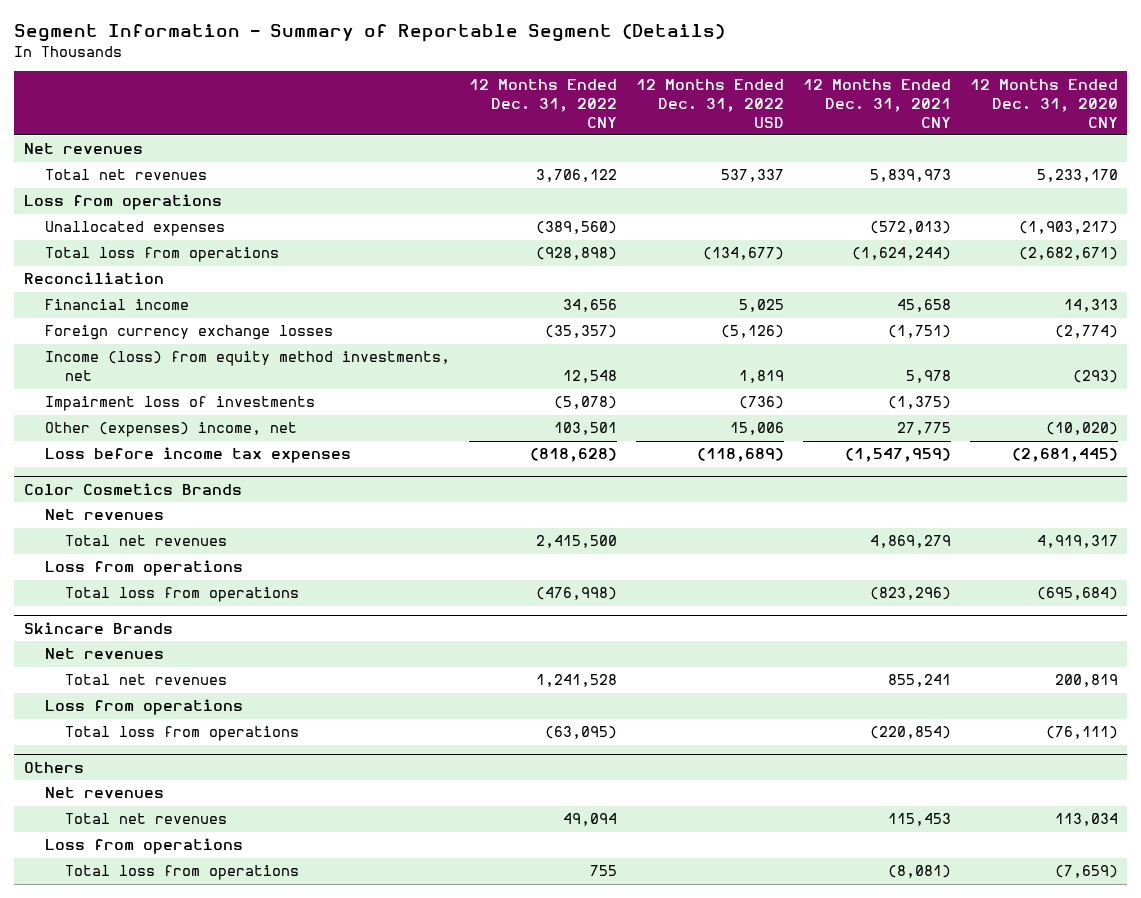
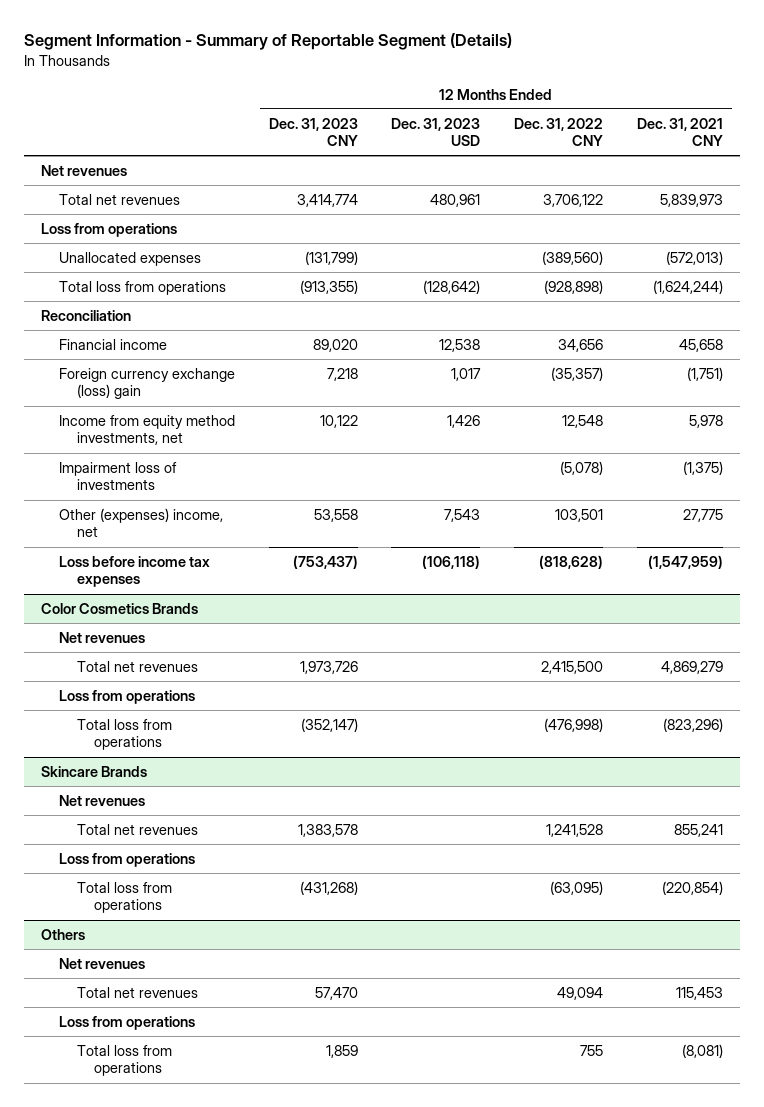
- | 12 Months Ended Dec. 31, 2022 CNY | 12 Months Ended Dec. 31, 2022 USD | 12 Months Ended Dec. 31, 2021 CNY | 12 Months Ended Dec. 31, 2020 CNY
+ | 12 Months Ended Dec. 31, 2023 CNY | 12 Months Ended Dec. 31, 2023 USD | 12 Months Ended Dec. 31, 2022 CNY | 12 Months Ended Dec. 31, 2021 CNY
- Foreign currency exchange losses | (35,357) | (5,126) | (1,751) | (2,774)
- Income (loss) from equity method investments, net | 12,548 | 1,819 | 5,978 | (293)
+ Foreign currency exchange (loss) gain | 7,218 | 1,017 | (35,357) | (1,751)
+ Income from equity method investments, net | 10,122 | 1,426 | 12,548 | 5,978

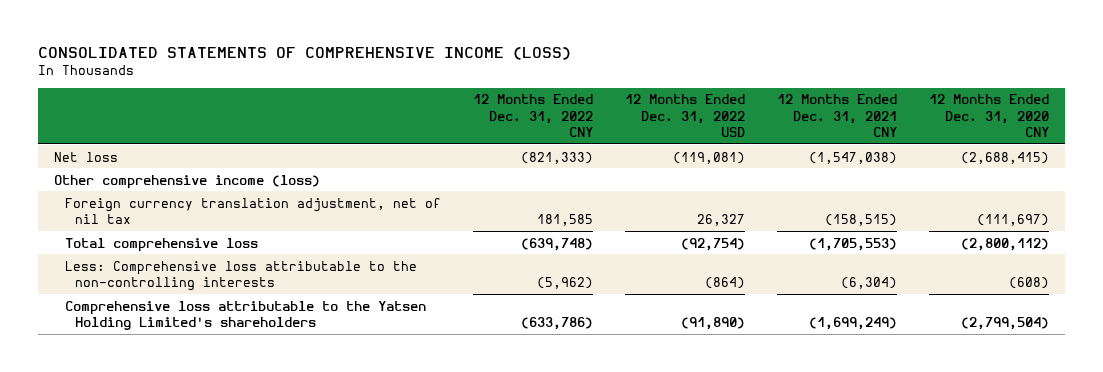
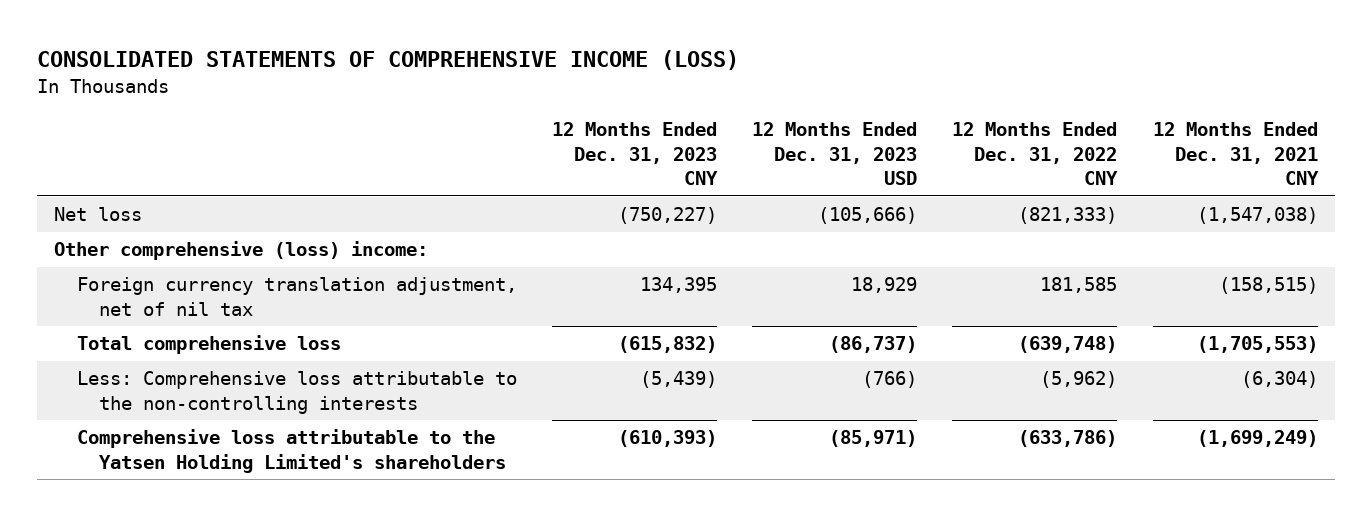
- | 12 Months Ended Dec. 31, 2022 CNY | 12 Months Ended Dec. 31, 2022 USD | 12 Months Ended Dec. 31, 2021 CNY | 12 Months Ended Dec. 31, 2020 CNY
+ | 12 Months Ended Dec. 31, 2023 CNY | 12 Months Ended Dec. 31, 2023 USD | 12 Months Ended Dec. 31, 2022 CNY | 12 Months Ended Dec. 31, 2021 CNY
- Other comprehensive income (loss)
+ Other comprehensive (loss) income:

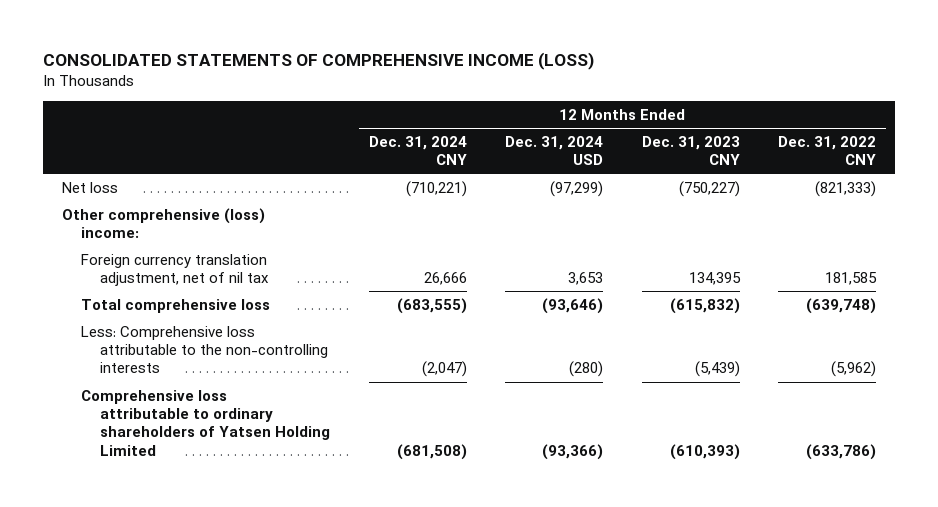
- | 12 Months Ended Dec. 31, 2023 CNY | 12 Months Ended Dec. 31, 2023 USD | 12 Months Ended Dec. 31, 2022 CNY | 12 Months Ended Dec. 31, 2021 CNY
+ | 12 Months Ended Dec. 31, 2024 CNY | 12 Months Ended Dec. 31, 2024 USD | 12 Months Ended Dec. 31, 2023 CNY | 12 Months Ended Dec. 31, 2022 CNY
- Comprehensive loss attributable to the Yatsen Holding Limited's shareholders | (610,393) | (85,971) | (633,786) | (1,699,249)
+ Comprehensive loss attributable to ordinary shareholders of Yatsen Holding Limited | (681,508) | (93,366) | (610,393) | (633,786)

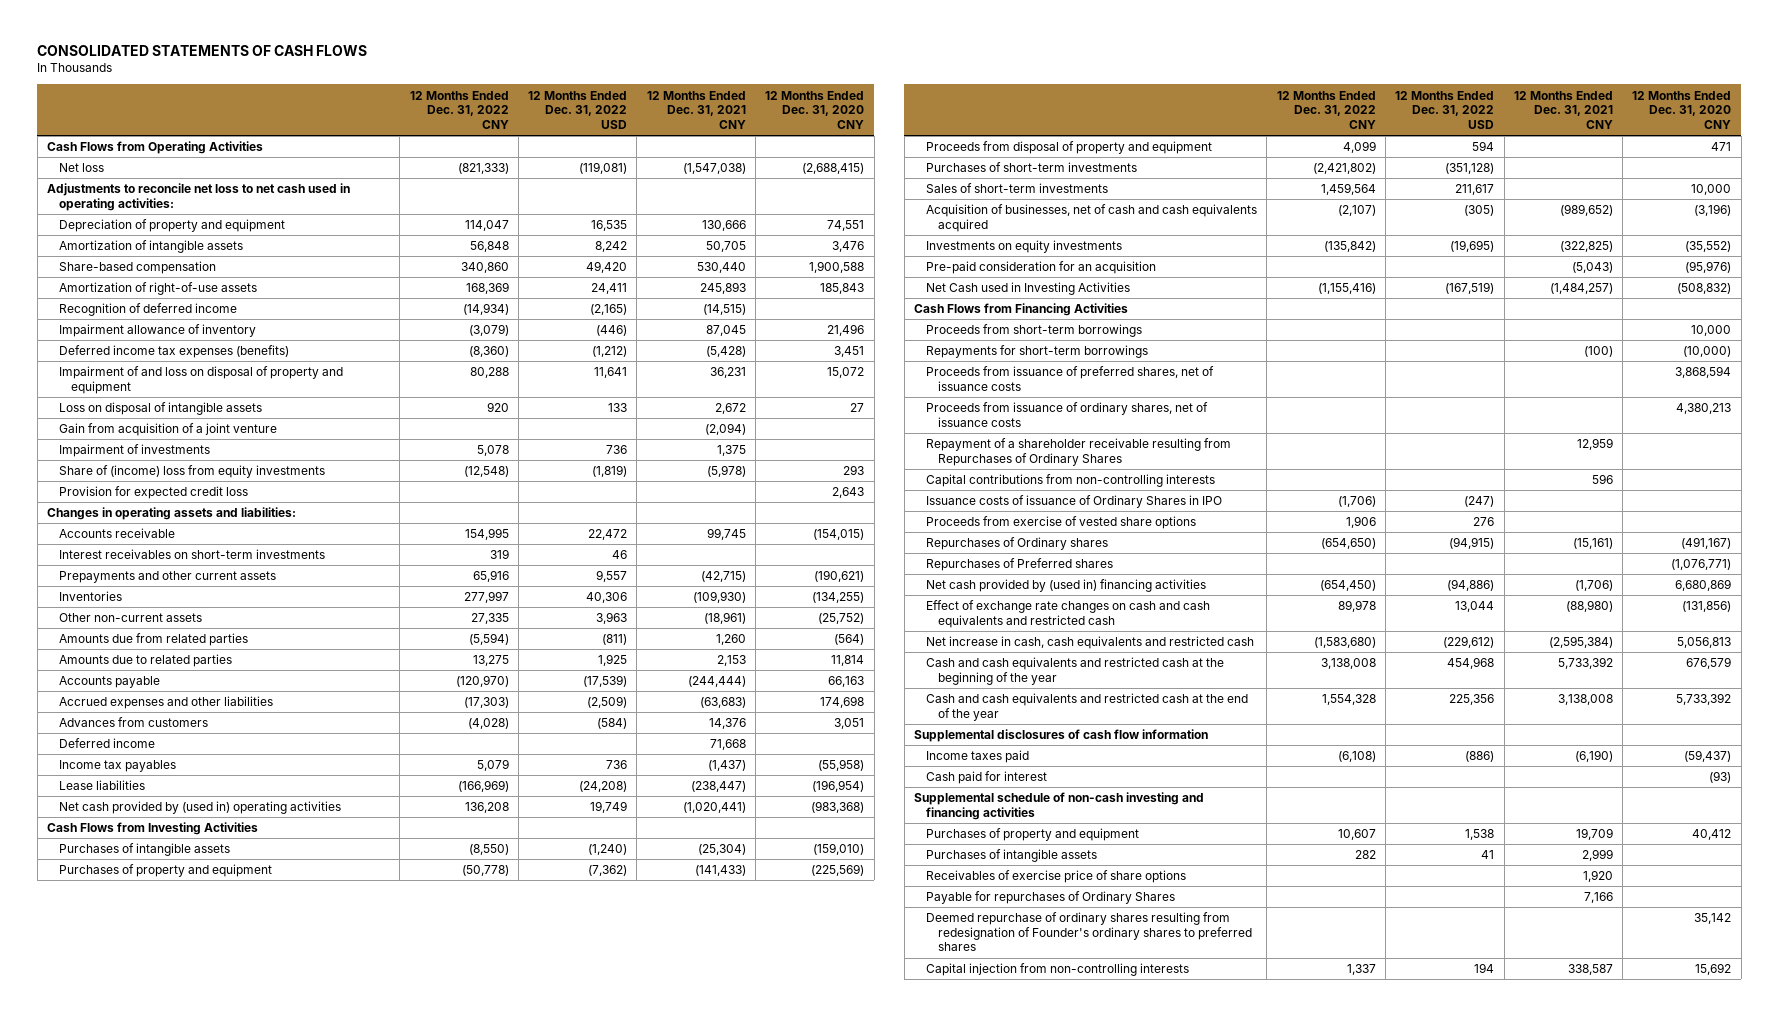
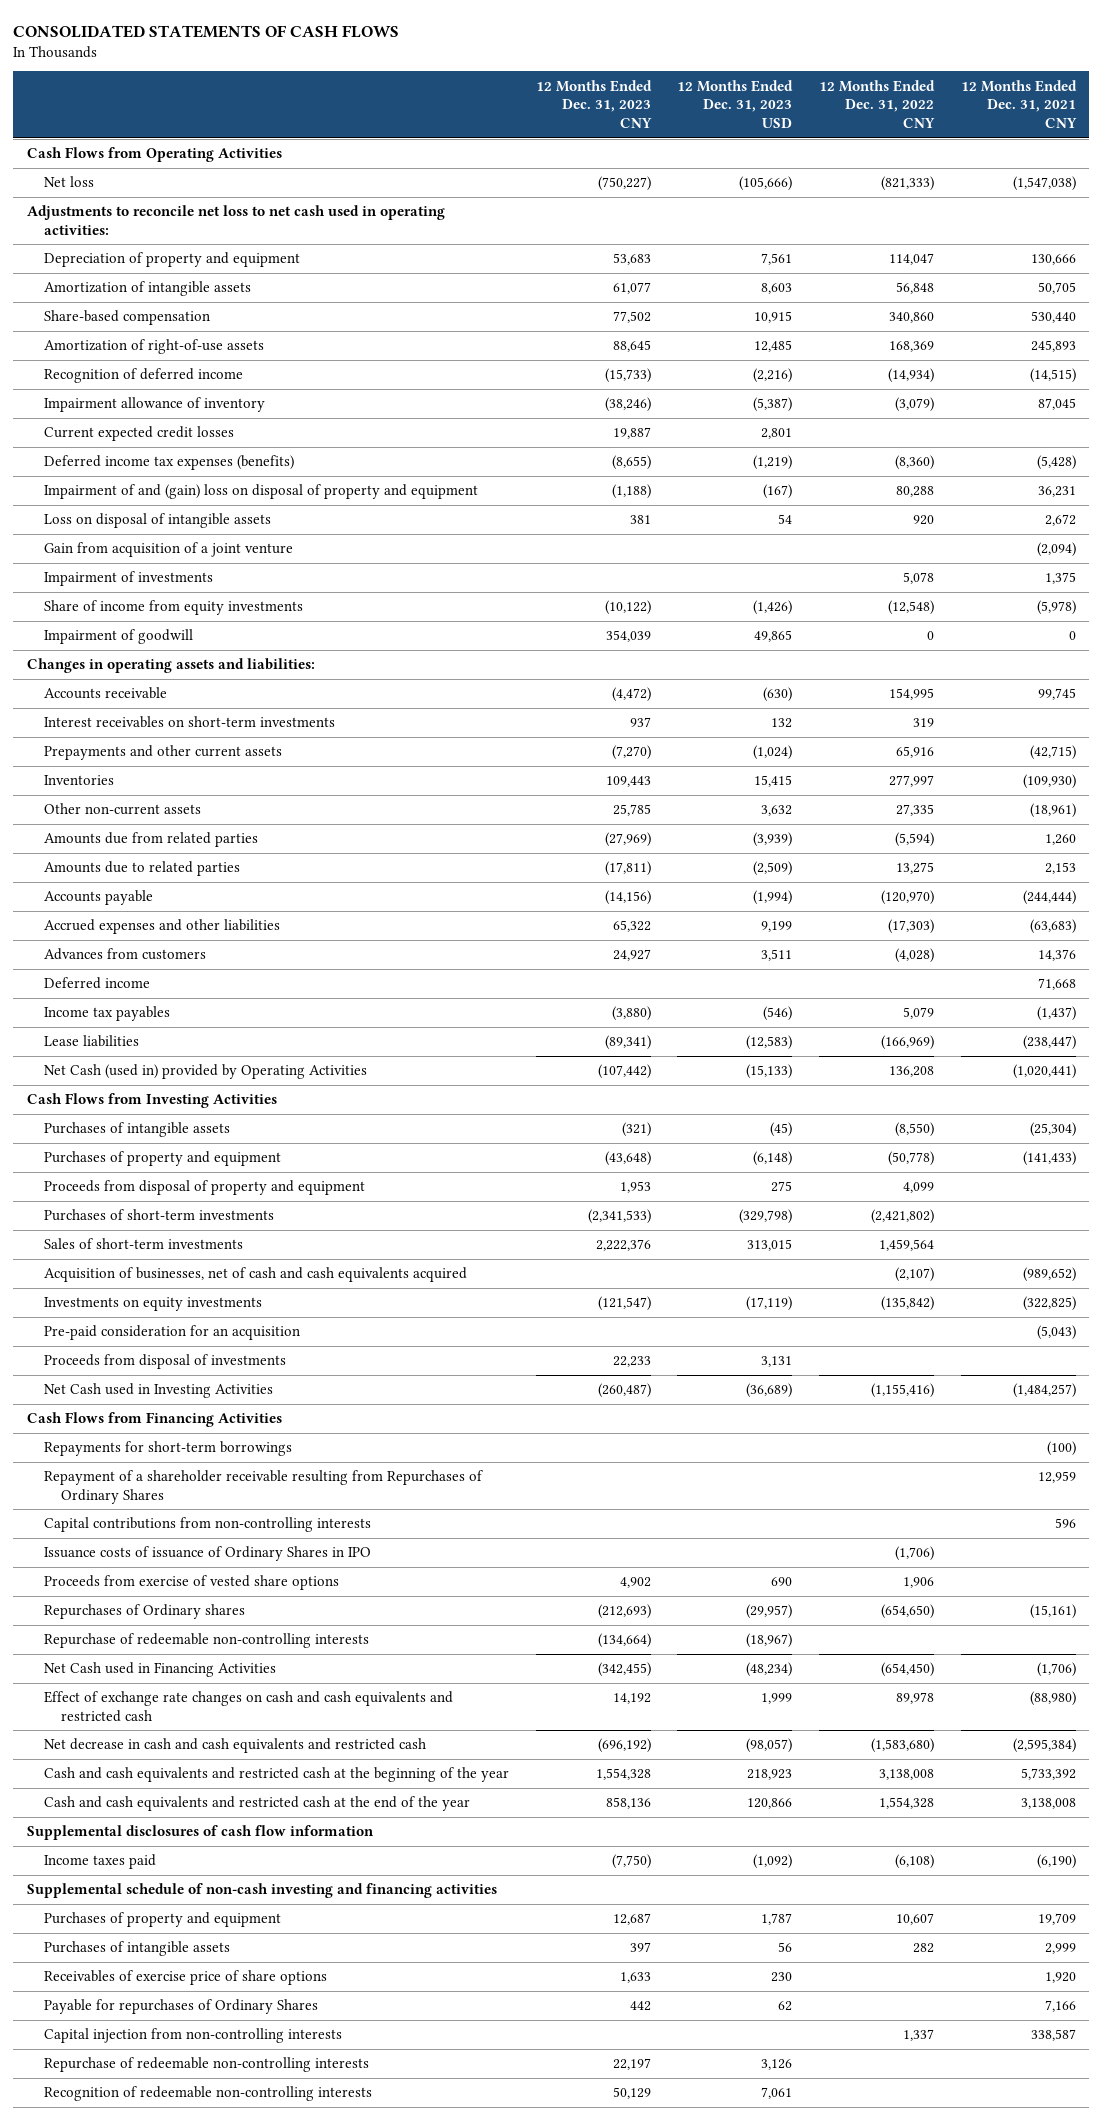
- | 12 Months Ended Dec. 31, 2022 CNY | 12 Months Ended Dec. 31, 2022 USD | 12 Months Ended Dec. 31, 2021 CNY | 12 Months Ended Dec. 31, 2020 CNY
+ | 12 Months Ended Dec. 31, 2023 CNY | 12 Months Ended Dec. 31, 2023 USD | 12 Months Ended Dec. 31, 2022 CNY | 12 Months Ended Dec. 31, 2021 CNY
+ Current expected credit losses | 19,887 | 2,801 | |
- Impairment of and loss on disposal of property and equipment | 80,288 | 11,641 | 36,231 | 15,072
+ Impairment of and (gain) loss on disposal of property and equipment | (1,188) | (167) | 80,288 | 36,231
- Share of (income) loss from equity investments | (12,548) | (1,819) | (5,978) | 293
- Provision for expected credit loss | | | | 2,643
+ Share of income from equity investments | (10,122) | (1,426) | (12,548) | (5,978)
+ Impairment of goodwill | 354,039 | 49,865 | 0 | 0
- Net cash provided by (used in) operating activities | 136,208 | 19,749 | (1,020,441) | (983,368)
+ Net Cash (used in) provided by Operating Activities | (107,442) | (15,133) | 136,208 | (1,020,441)
+ Proceeds from disposal of investments | 22,233 | 3,131 | |
- Proceeds from short-term borrowings | | | | 10,000
- Proceeds from issuance of preferred shares, net of issuance costs | | | | 3,868,594
- Proceeds from issuance of ordinary shares, net of issuance costs | | | | 4,380,213
- Repurchases of Preferred shares | | | | (1,076,771)
- Net cash provided by (used in) financing activities | (654,450) | (94,886) | (1,706) | 6,680,869
+ Repurchase of redeemable non-controlling interests | (134,664) | (18,967) | |
+ Net Cash used in Financing Activities | (342,455) | (48,234) | (654,450) | (1,706)
- Net increase in cash, cash equivalents and restricted cash | (1,583,680) | (229,612) | (2,595,384) | 5,056,813
+ Net decrease in cash and cash equivalents and restricted cash | (696,192) | (98,057) | (1,583,680) | (2,595,384)
- Cash paid for interest | | | | (93)
- Deemed repurchase of ordinary shares resulting from redesignation of Founder's ordinary shares to preferred shares | | | | 35,142
+ Repurchase of redeemable non-controlling interests | 22,197 | 3,126 | |
+ Recognition of redeemable non-controlling interests | 50,129 | 7,061 | |

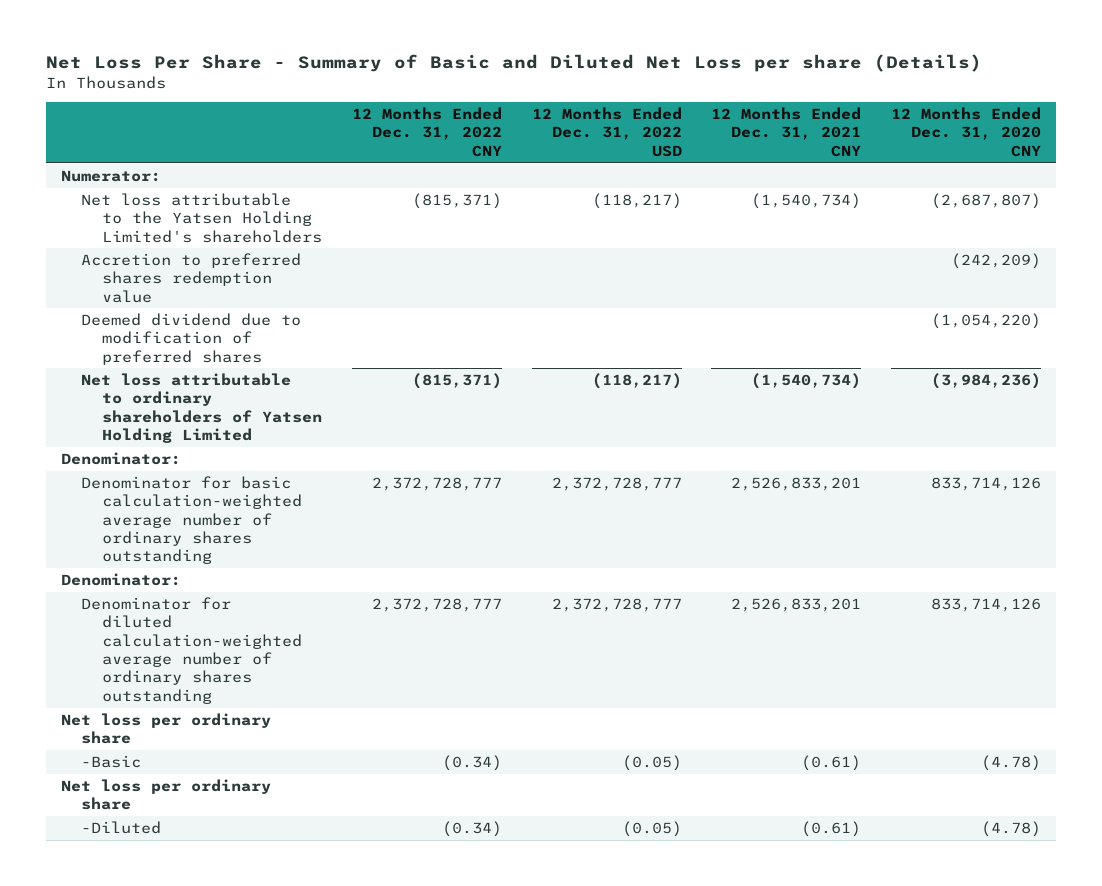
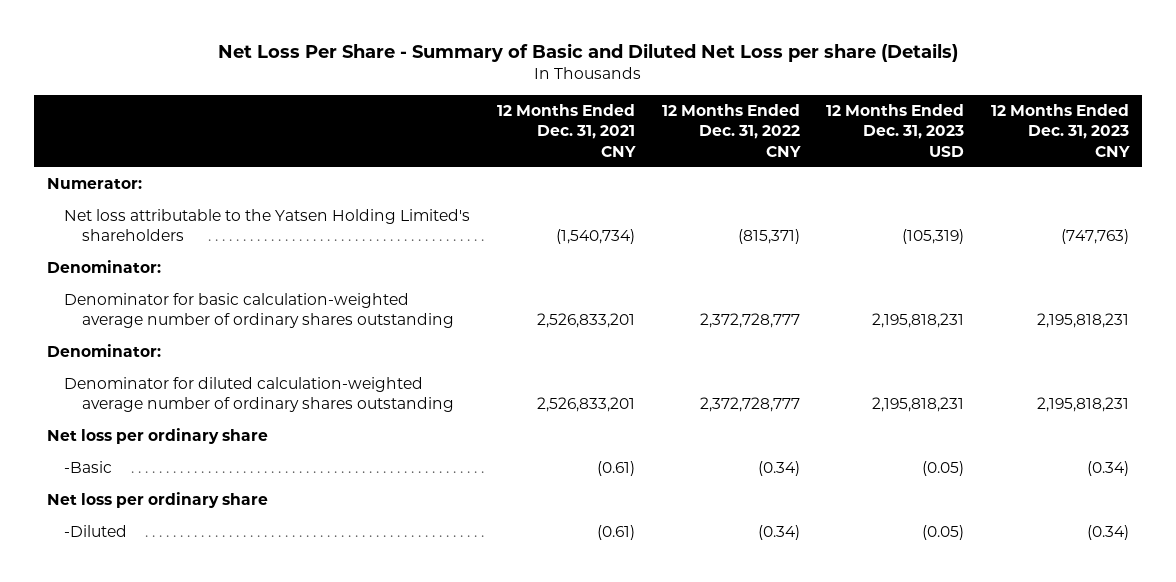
- | 12 Months Ended Dec. 31, 2022 CNY | 12 Months Ended Dec. 31, 2022 USD | 12 Months Ended Dec. 31, 2021 CNY | 12 Months Ended Dec. 31, 2020 CNY
+ | 12 Months Ended Dec. 31, 2021 CNY | 12 Months Ended Dec. 31, 2022 CNY | 12 Months Ended Dec. 31, 2023 USD | 12 Months Ended Dec. 31, 2023 CNY
- Accretion to preferred shares redemption value | | | | (242,209)
- Deemed dividend due to modification of preferred shares | | | | (1,054,220)
- Net loss attributable to ordinary shareholders of Yatsen Holding Limited | (815,371) | (118,217) | (1,540,734) | (3,984,236)

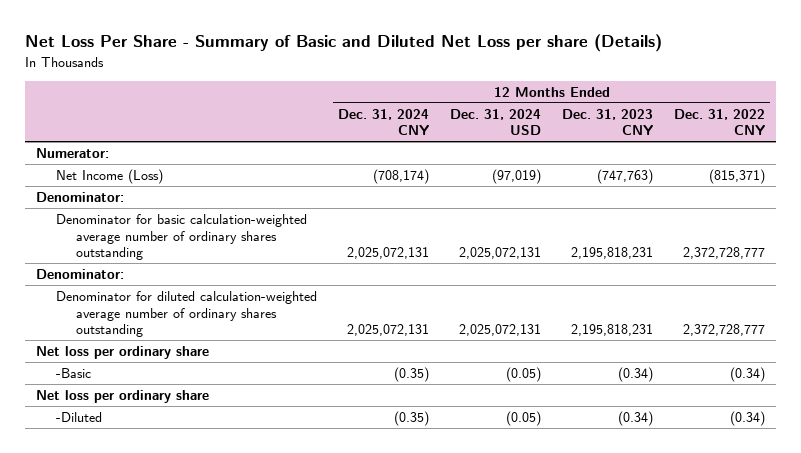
- | 12 Months Ended Dec. 31, 2021 CNY | 12 Months Ended Dec. 31, 2022 CNY | 12 Months Ended Dec. 31, 2023 USD | 12 Months Ended Dec. 31, 2023 CNY
+ | 12 Months Ended Dec. 31, 2024 CNY | 12 Months Ended Dec. 31, 2024 USD | 12 Months Ended Dec. 31, 2023 CNY | 12 Months Ended Dec. 31, 2022 CNY
- Net loss attributable to the Yatsen Holding Limited's shareholders | (1,540,734) | (815,371) | (105,319) | (747,763)
+ Net Income (Loss) | (708,174) | (97,019) | (747,763) | (815,371)

